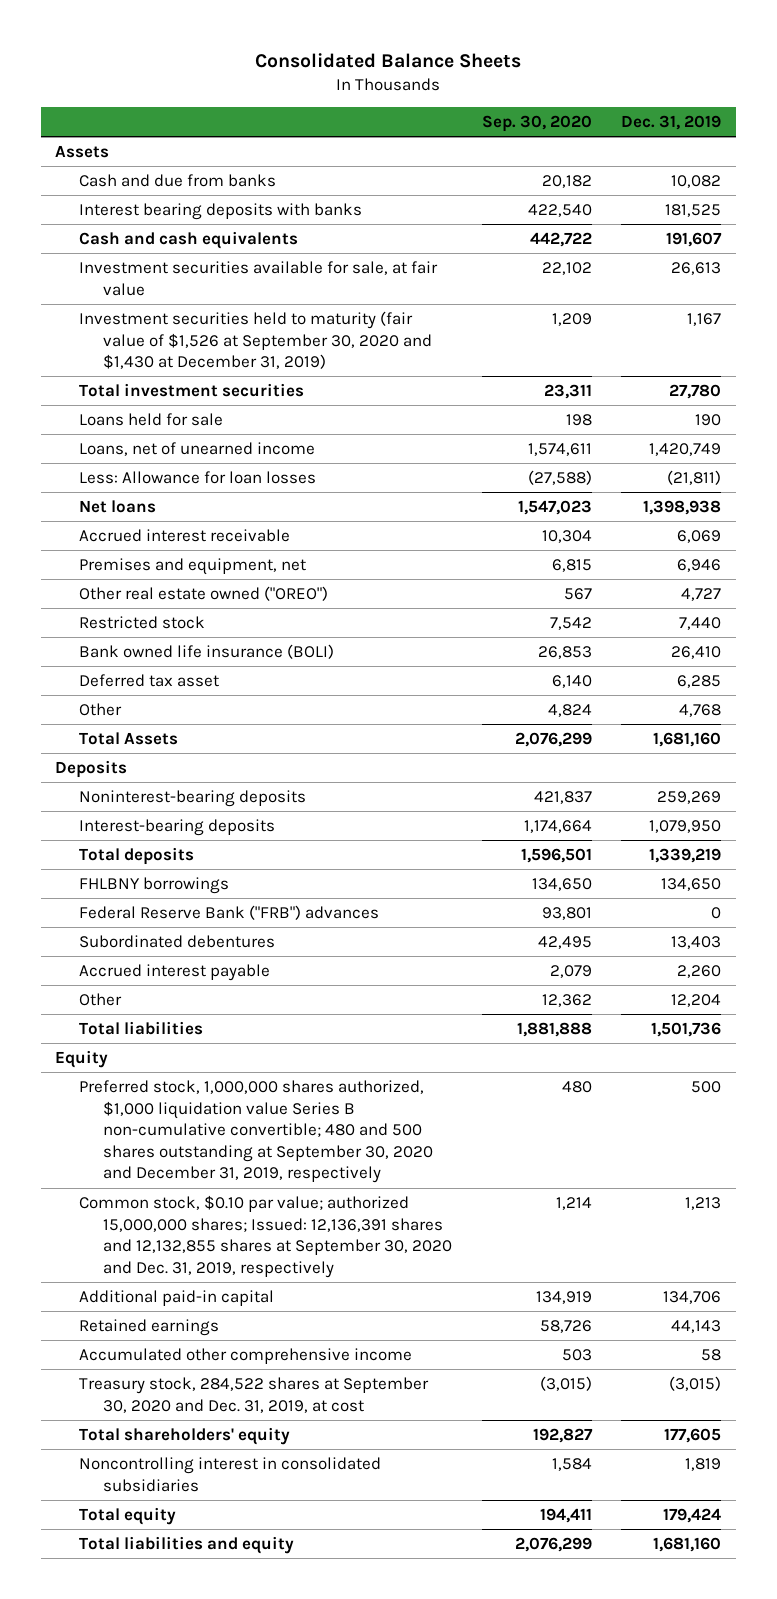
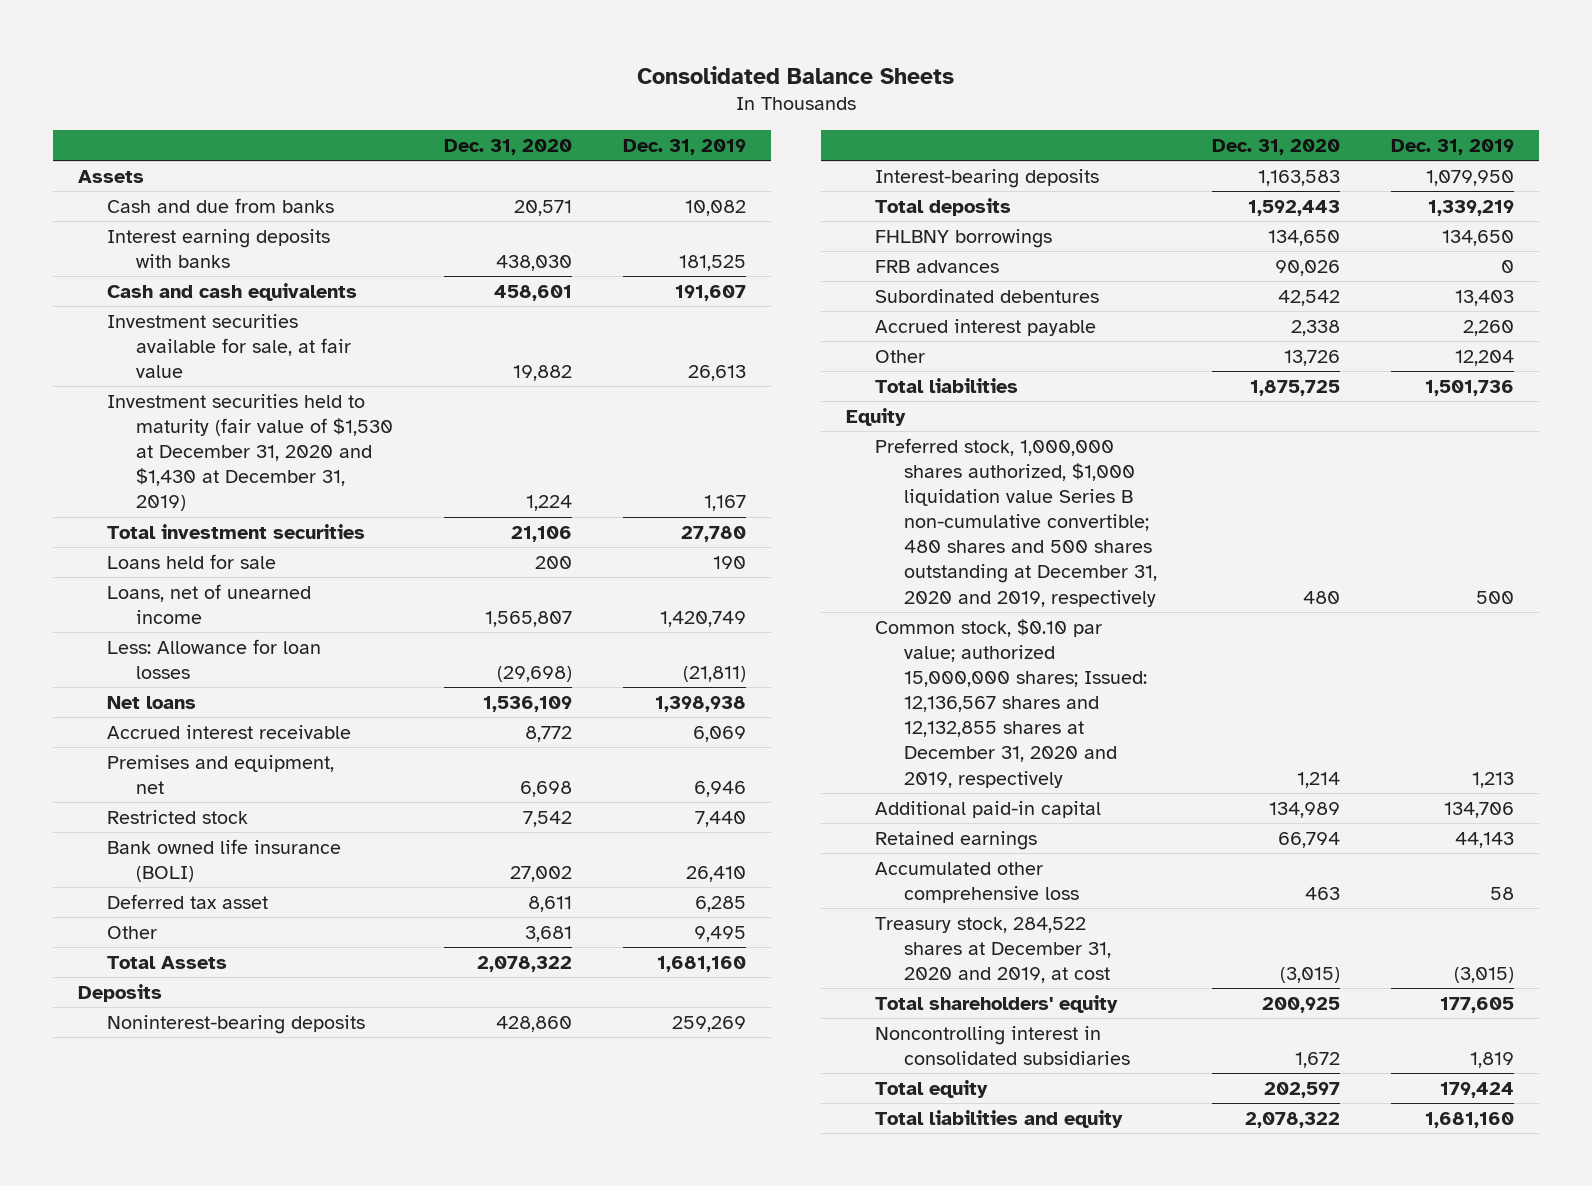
- | Sep. 30, 2020 | Dec. 31, 2019
+ | Dec. 31, 2020 | Dec. 31, 2019
- Interest bearing deposits with banks | 422,540 | 181,525
+ Interest earning deposits with banks | 438,030 | 181,525
- Investment securities held to maturity (fair value of $1,526 at September 30, 2020 and $1,430 at December 31, 2019) | 1,209 | 1,167
+ Investment securities held to maturity (fair value of $1,530 at December 31, 2020 and $1,430 at December 31, 2019) | 1,224 | 1,167
- Other real estate owned ("OREO") | 567 | 4,727
- Other | 4,824 | 4,768
+ Other | 3,681 | 9,495
- Federal Reserve Bank ("FRB") advances | 93,801 | 0
+ FRB advances | 90,026 | 0
- Preferred stock, 1,000,000 shares authorized, $1,000 liquidation value Series B non-cumulative convertible; 480 and 500 shares outstanding at September 30, 2020 and December 31, 2019, respectively | 480 | 500
- Common stock, $0.10 par value; authorized 15,000,000 shares; Issued: 12,136,391 shares and 12,132,855 shares at September 30, 2020 and Dec. 31, 2019, respectively | 1,214 | 1,213
+ Preferred stock, 1,000,000 shares authorized, $1,000 liquidation value Series B non-cumulative convertible; 480 shares and 500 shares outstanding at December 31, 2020 and 2019, respectively | 480 | 500
+ Common stock, $0.10 par value; authorized 15,000,000 shares; Issued: 12,136,567 shares and 12,132,855 shares at December 31, 2020 and 2019, respectively | 1,214 | 1,213
- Accumulated other comprehensive income | 503 | 58
- Treasury stock, 284,522 shares at September 30, 2020 and Dec. 31, 2019, at cost | (3,015) | (3,015)
+ Accumulated other comprehensive loss | 463 | 58
+ Treasury stock, 284,522 shares at December 31, 2020 and 2019, at cost | (3,015) | (3,015)

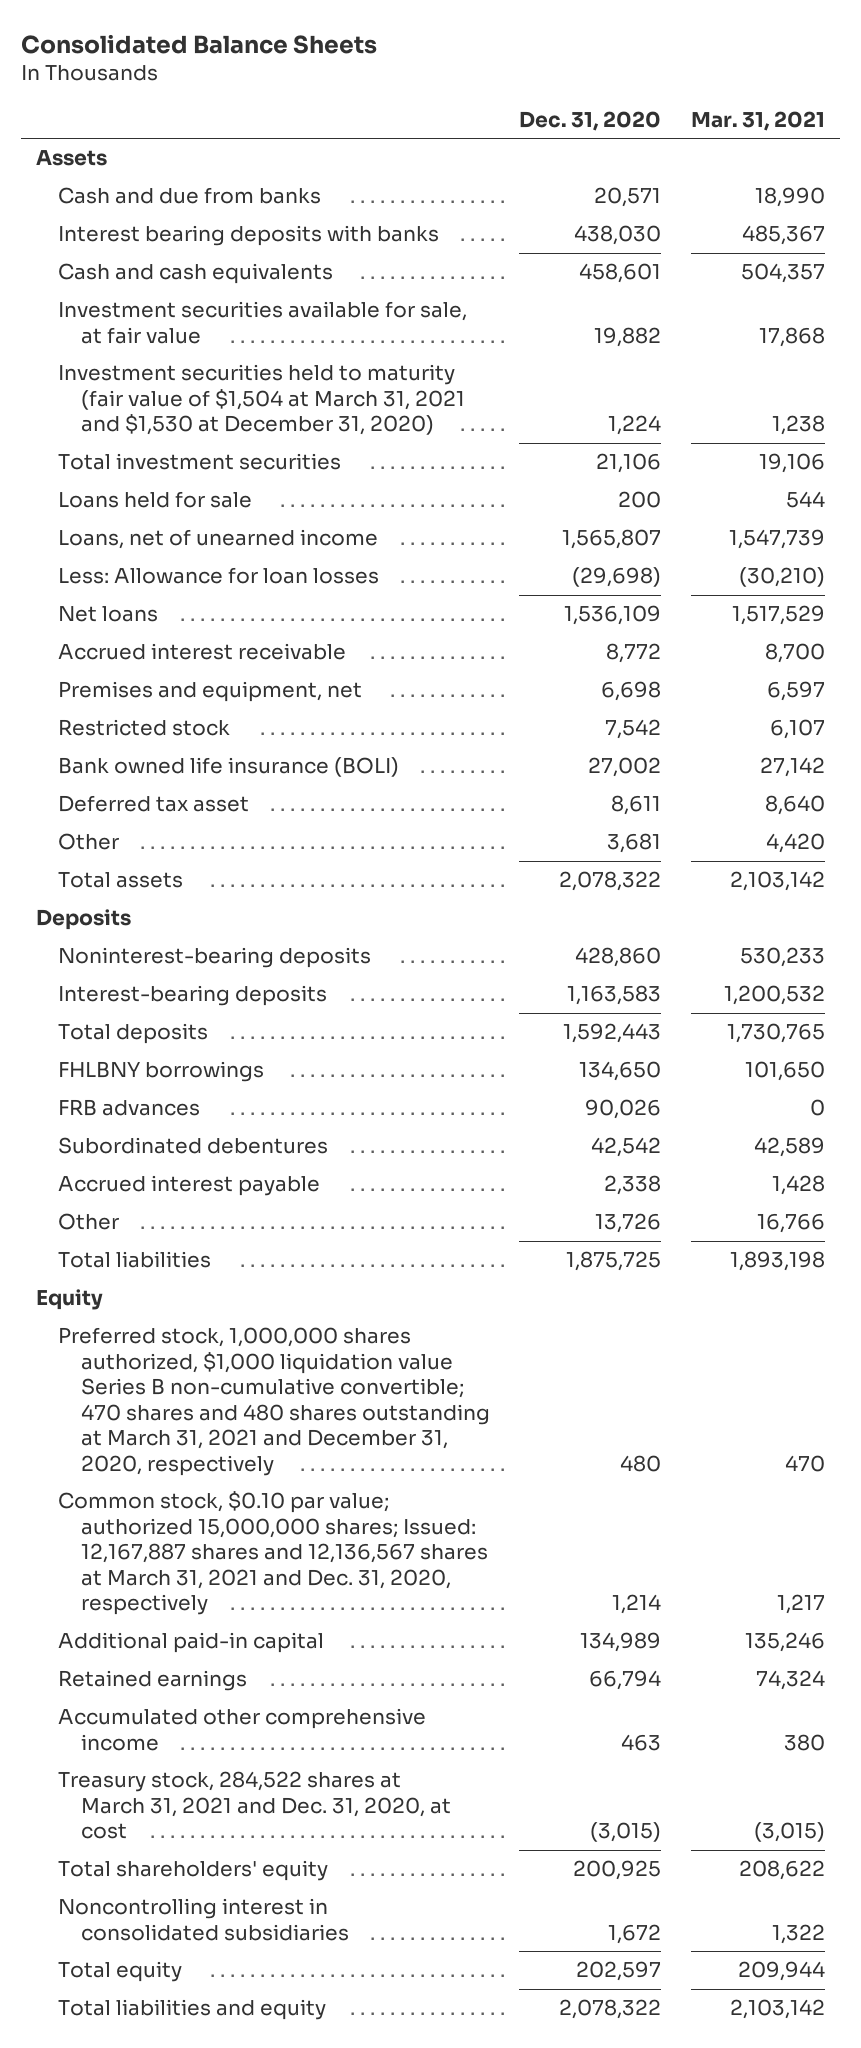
- | Dec. 31, 2020 | Dec. 31, 2019
+ | Dec. 31, 2020 | Mar. 31, 2021
- Interest earning deposits with banks | 438,030 | 181,525
+ Interest bearing deposits with banks | 438,030 | 485,367
- Investment securities held to maturity (fair value of $1,530 at December 31, 2020 and $1,430 at December 31, 2019) | 1,224 | 1,167
+ Investment securities held to maturity (fair value of $1,504 at March 31, 2021 and $1,530 at December 31, 2020) | 1,224 | 1,238
- Total Assets | 2,078,322 | 1,681,160
+ Total assets | 2,078,322 | 2,103,142
- Preferred stock, 1,000,000 shares authorized, $1,000 liquidation value Series B non-cumulative convertible; 480 shares and 500 shares outstanding at December 31, 2020 and 2019, respectively | 480 | 500
- Common stock, $0.10 par value; authorized 15,000,000 shares; Issued: 12,136,567 shares and 12,132,855 shares at December 31, 2020 and 2019, respectively | 1,214 | 1,213
+ Preferred stock, 1,000,000 shares authorized, $1,000 liquidation value Series B non-cumulative convertible; 470 shares and 480 shares outstanding at March 31, 2021 and December 31, 2020, respectively | 480 | 470
+ Common stock, $0.10 par value; authorized 15,000,000 shares; Issued: 12,167,887 shares and 12,136,567 shares at March 31, 2021 and Dec. 31, 2020, respectively | 1,214 | 1,217
- Accumulated other comprehensive loss | 463 | 58
- Treasury stock, 284,522 shares at December 31, 2020 and 2019, at cost | (3,015) | (3,015)
+ Accumulated other comprehensive income | 463 | 380
+ Treasury stock, 284,522 shares at March 31, 2021 and Dec. 31, 2020, at cost | (3,015) | (3,015)

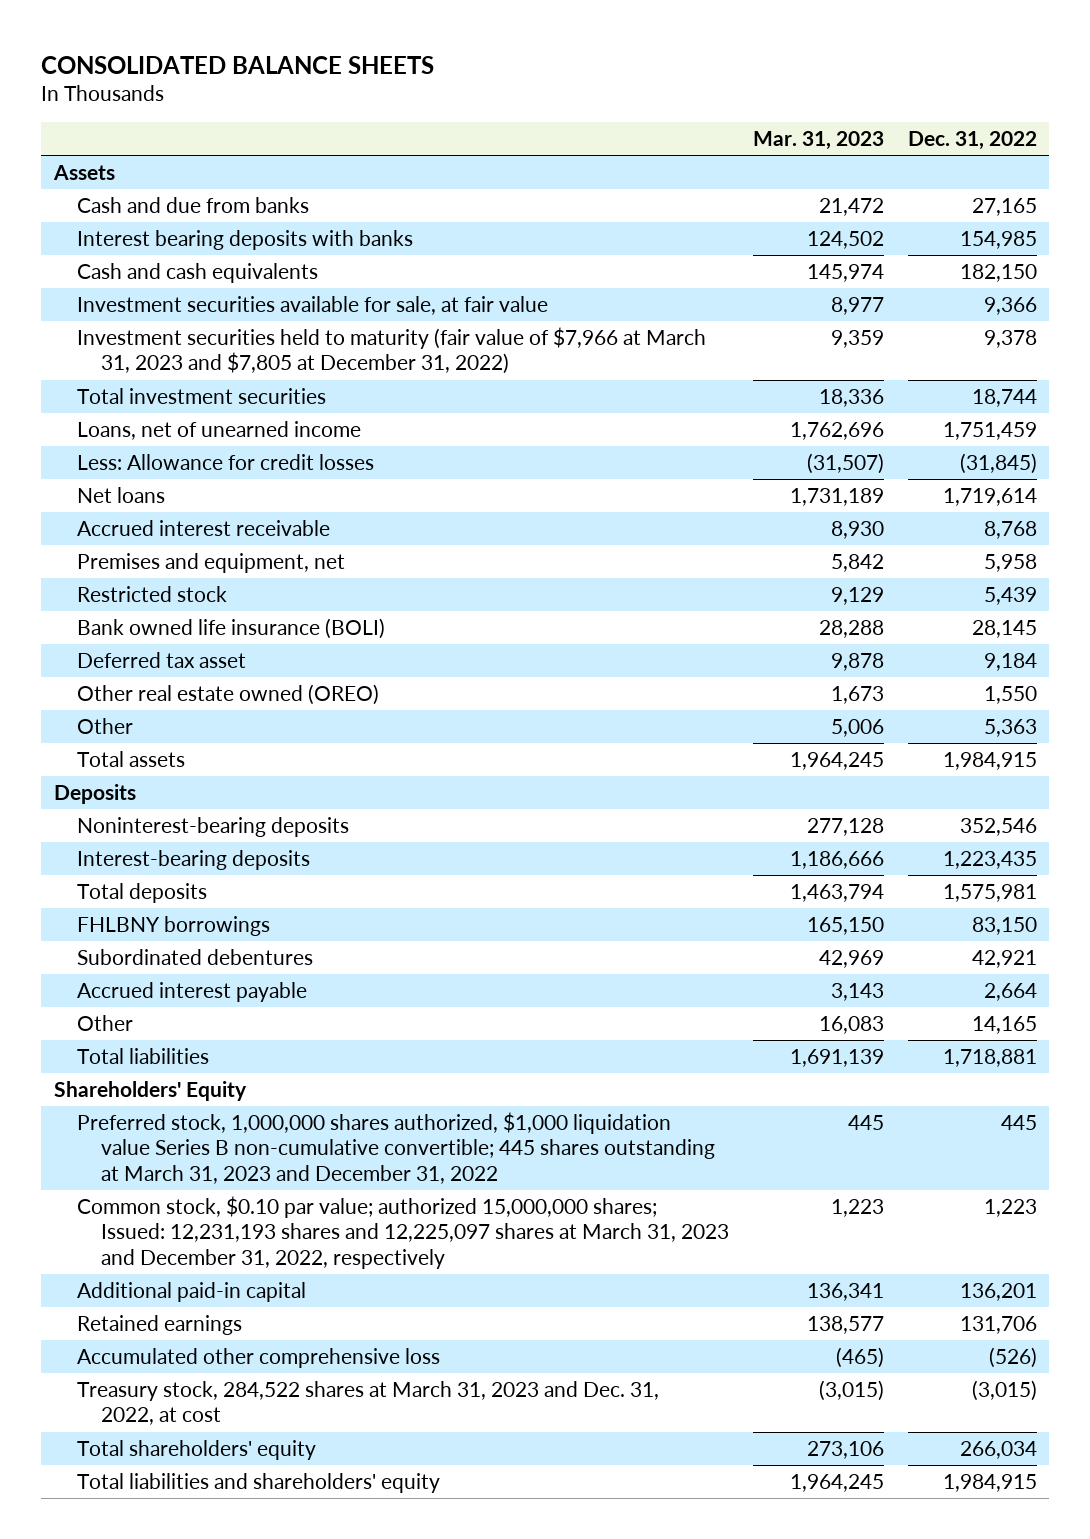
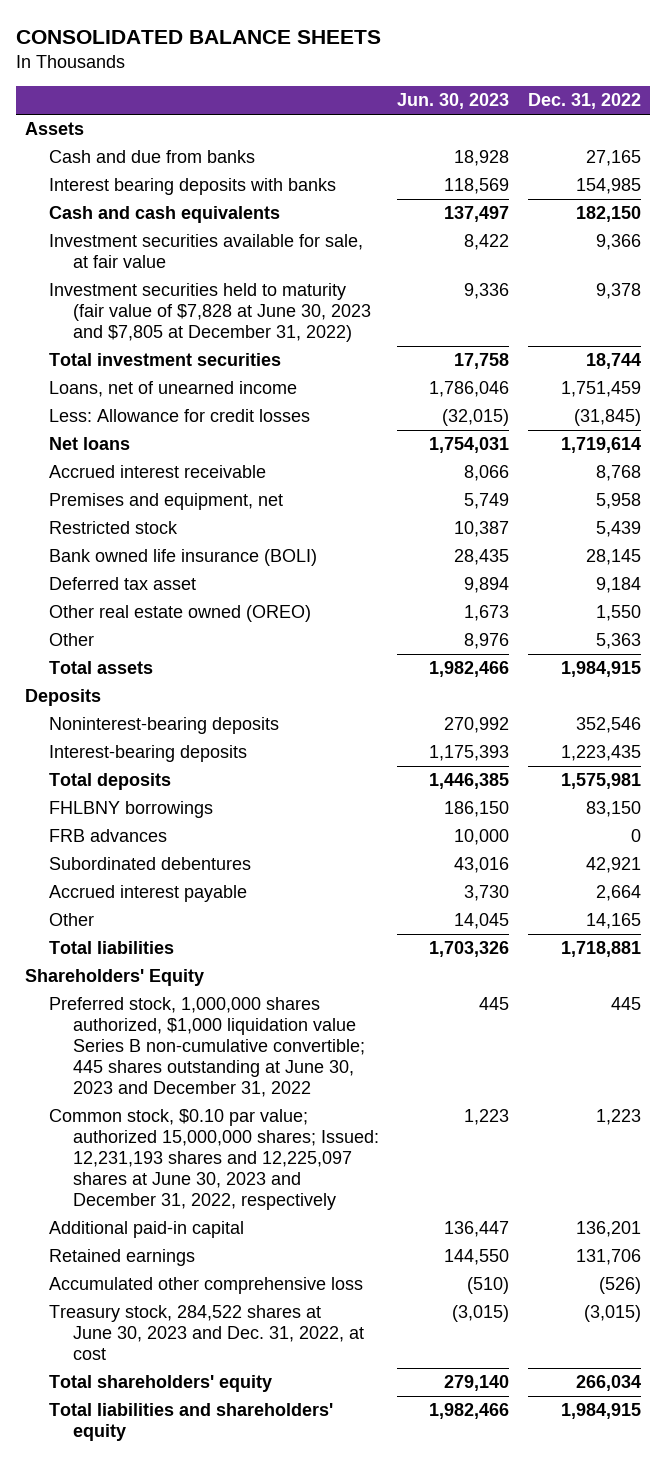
- | Mar. 31, 2023 | Dec. 31, 2022
+ | Jun. 30, 2023 | Dec. 31, 2022
- Investment securities held to maturity (fair value of $7,966 at March 31, 2023 and $7,805 at December 31, 2022) | 9,359 | 9,378
+ Investment securities held to maturity (fair value of $7,828 at June 30, 2023 and $7,805 at December 31, 2022) | 9,336 | 9,378
+ FRB advances | 10,000 | 0
- Preferred stock, 1,000,000 shares authorized, $1,000 liquidation value Series B non-cumulative convertible; 445 shares outstanding at March 31, 2023 and December 31, 2022 | 445 | 445
- Common stock, $0.10 par value; authorized 15,000,000 shares; Issued: 12,231,193 shares and 12,225,097 shares at March 31, 2023 and December 31, 2022, respectively | 1,223 | 1,223
+ Preferred stock, 1,000,000 shares authorized, $1,000 liquidation value Series B non-cumulative convertible; 445 shares outstanding at June 30, 2023 and December 31, 2022 | 445 | 445
+ Common stock, $0.10 par value; authorized 15,000,000 shares; Issued: 12,231,193 shares and 12,225,097 shares at June 30, 2023 and December 31, 2022, respectively | 1,223 | 1,223
- Treasury stock, 284,522 shares at March 31, 2023 and Dec. 31, 2022, at cost | (3,015) | (3,015)
+ Treasury stock, 284,522 shares at June 30, 2023 and Dec. 31, 2022, at cost | (3,015) | (3,015)

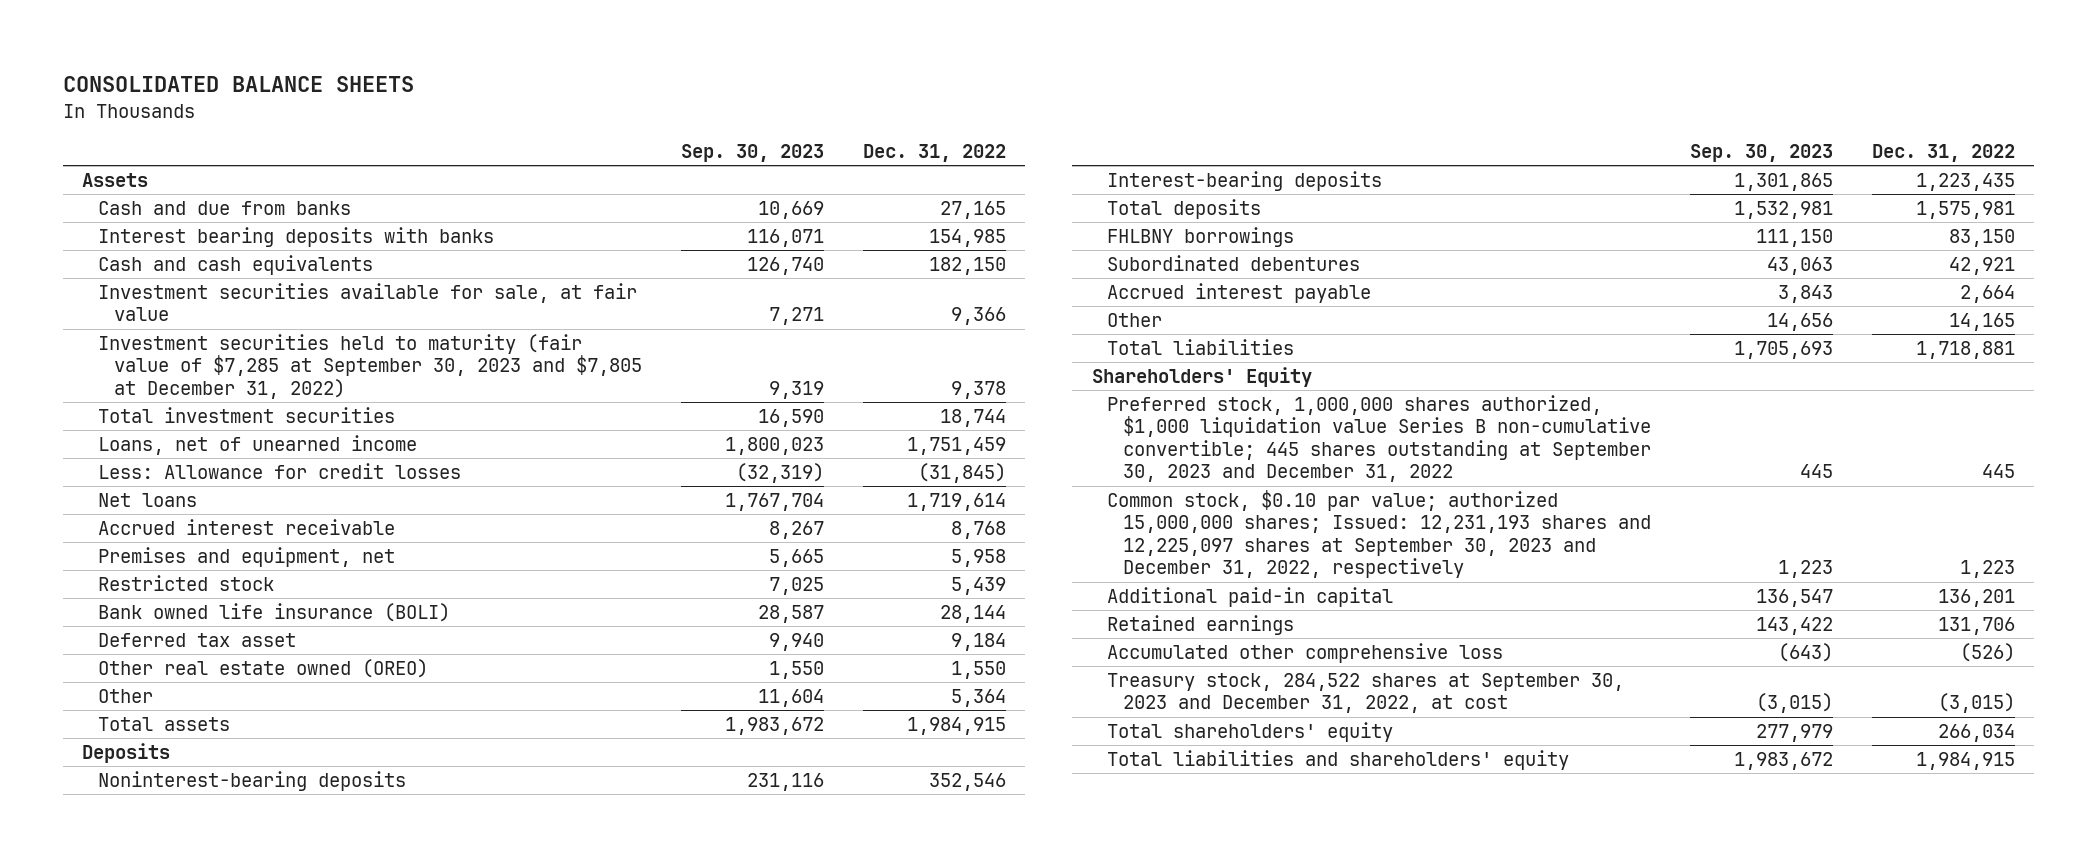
- | Jun. 30, 2023 | Dec. 31, 2022
+ | Sep. 30, 2023 | Dec. 31, 2022
- Investment securities held to maturity (fair value of $7,828 at June 30, 2023 and $7,805 at December 31, 2022) | 9,336 | 9,378
+ Investment securities held to maturity (fair value of $7,285 at September 30, 2023 and $7,805 at December 31, 2022) | 9,319 | 9,378
- Bank owned life insurance (BOLI) | 28,435 | 28,145
+ Bank owned life insurance (BOLI) | 28,587 | 28,144
- Other | 8,976 | 5,363
+ Other | 11,604 | 5,364
- FRB advances | 10,000 | 0
- Preferred stock, 1,000,000 shares authorized, $1,000 liquidation value Series B non-cumulative convertible; 445 shares outstanding at June 30, 2023 and December 31, 2022 | 445 | 445
- Common stock, $0.10 par value; authorized 15,000,000 shares; Issued: 12,231,193 shares and 12,225,097 shares at June 30, 2023 and December 31, 2022, respectively | 1,223 | 1,223
+ Preferred stock, 1,000,000 shares authorized, $1,000 liquidation value Series B non-cumulative convertible; 445 shares outstanding at September 30, 2023 and December 31, 2022 | 445 | 445
+ Common stock, $0.10 par value; authorized 15,000,000 shares; Issued: 12,231,193 shares and 12,225,097 shares at September 30, 2023 and December 31, 2022, respectively | 1,223 | 1,223
- Treasury stock, 284,522 shares at June 30, 2023 and Dec. 31, 2022, at cost | (3,015) | (3,015)
+ Treasury stock, 284,522 shares at September 30, 2023 and December 31, 2022, at cost | (3,015) | (3,015)

